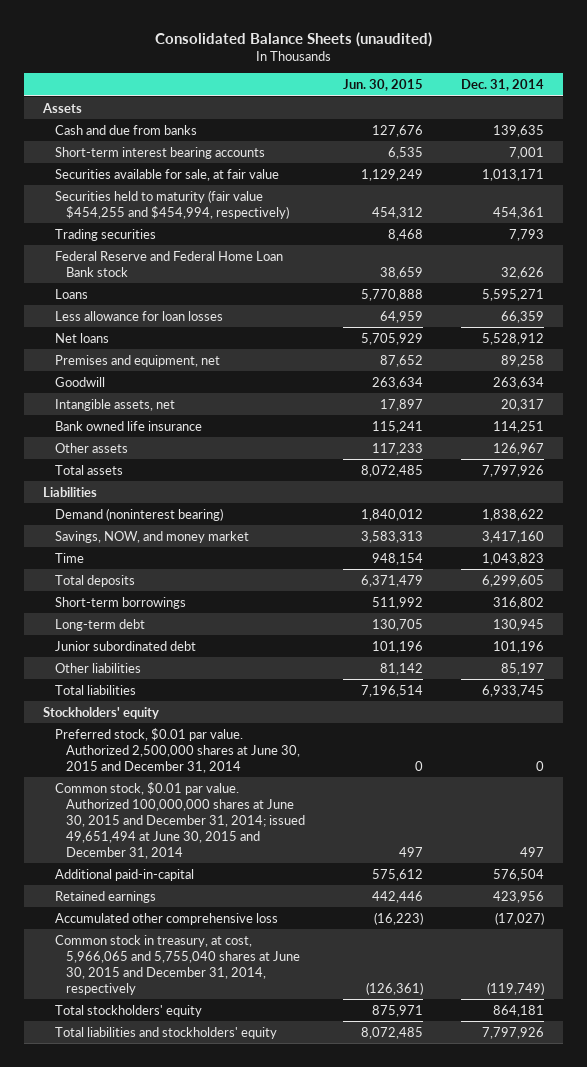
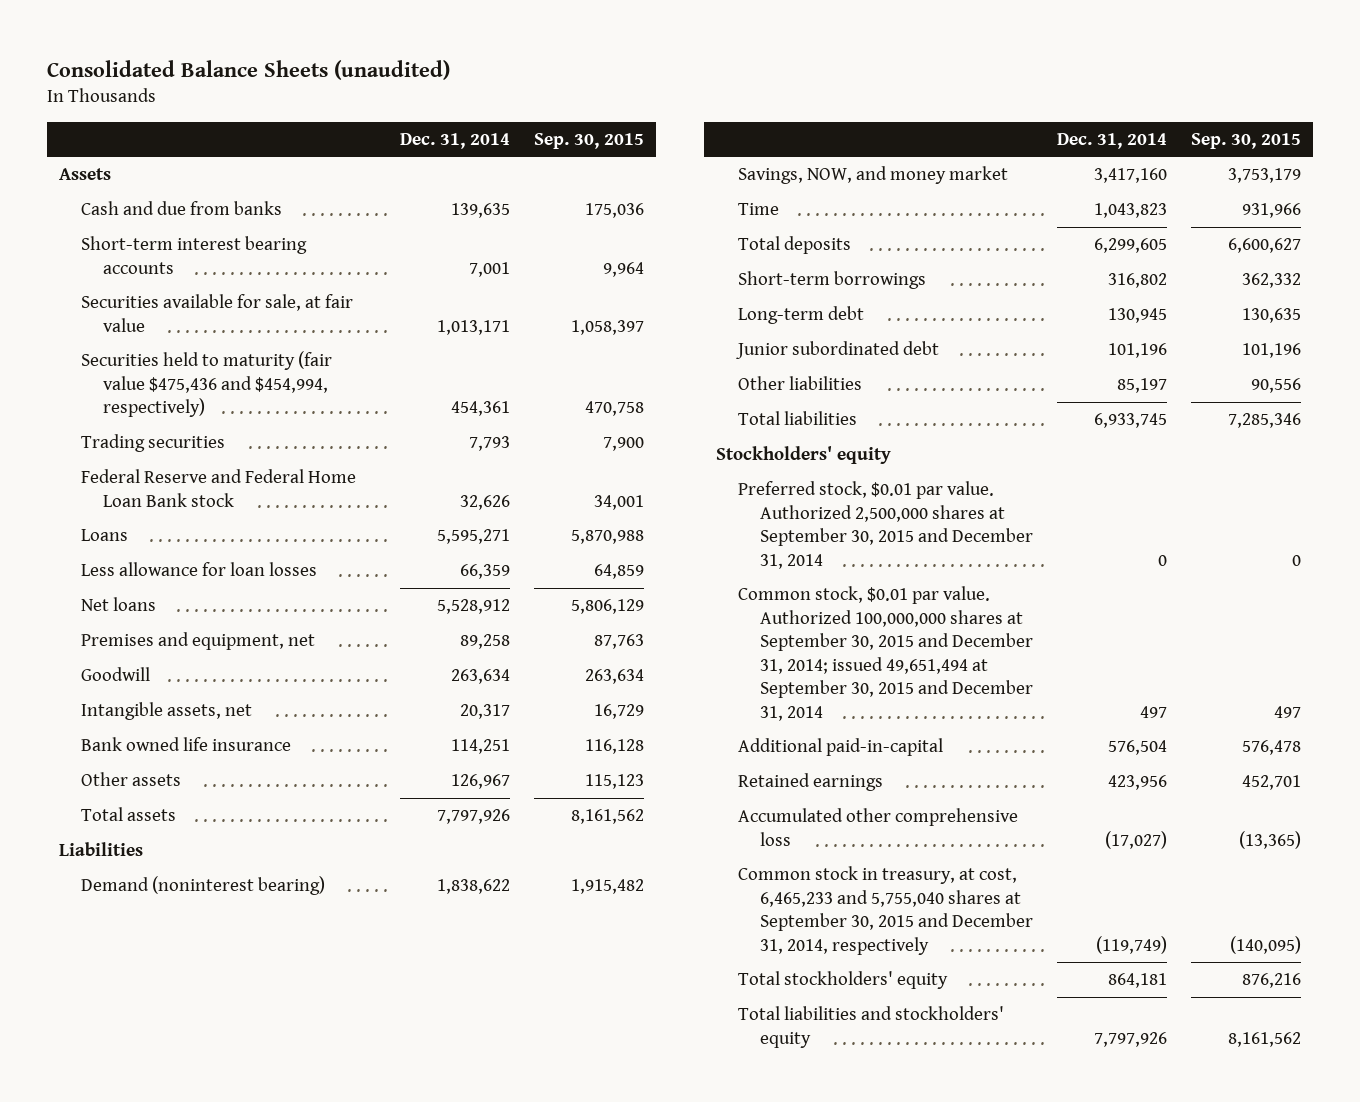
- | Jun. 30, 2015 | Dec. 31, 2014
+ | Dec. 31, 2014 | Sep. 30, 2015
- Securities held to maturity (fair value $454,255 and $454,994, respectively) | 454,312 | 454,361
+ Securities held to maturity (fair value $475,436 and $454,994, respectively) | 454,361 | 470,758
- Preferred stock, $0.01 par value. Authorized 2,500,000 shares at June 30, 2015 and December 31, 2014 | 0 | 0
- Common stock, $0.01 par value. Authorized 100,000,000 shares at June 30, 2015 and December 31, 2014; issued 49,651,494 at June 30, 2015 and December 31, 2014 | 497 | 497
+ Preferred stock, $0.01 par value. Authorized 2,500,000 shares at September 30, 2015 and December 31, 2014 | 0 | 0
+ Common stock, $0.01 par value. Authorized 100,000,000 shares at September 30, 2015 and December 31, 2014; issued 49,651,494 at September 30, 2015 and December 31, 2014 | 497 | 497
- Common stock in treasury, at cost, 5,966,065 and 5,755,040 shares at June 30, 2015 and December 31, 2014, respectively | (126,361) | (119,749)
+ Common stock in treasury, at cost, 6,465,233 and 5,755,040 shares at September 30, 2015 and December 31, 2014, respectively | (119,749) | (140,095)

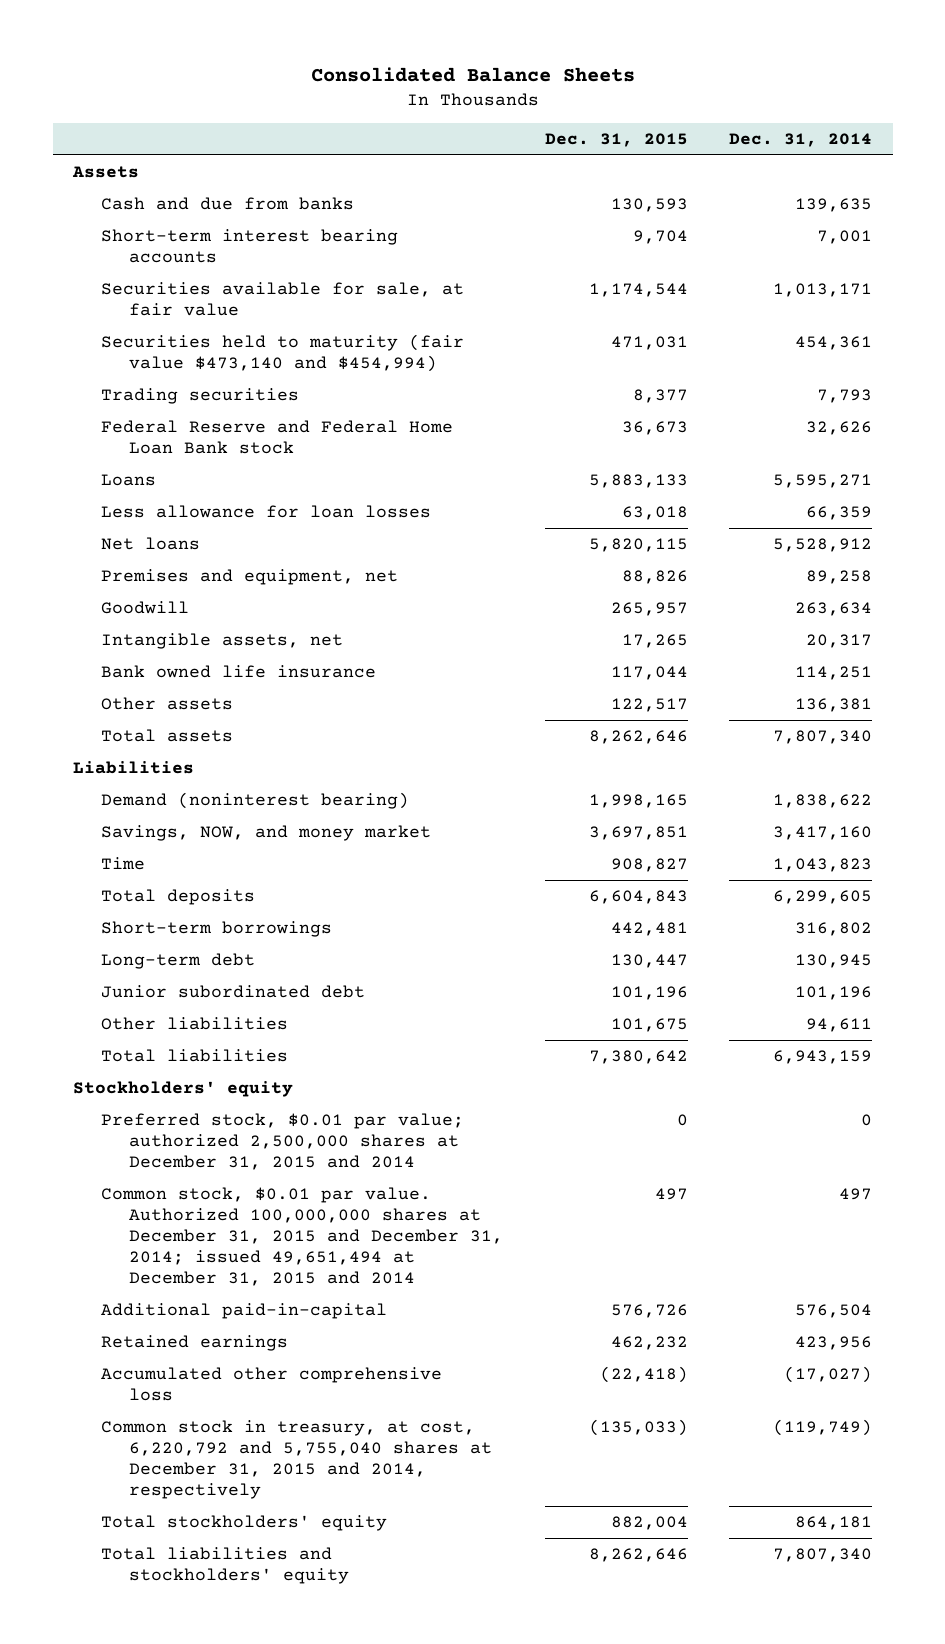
- Consolidated Balance Sheets (unaudited)
+ Consolidated Balance Sheets
- | Dec. 31, 2014 | Sep. 30, 2015
+ | Dec. 31, 2015 | Dec. 31, 2014
- Securities held to maturity (fair value $475,436 and $454,994, respectively) | 454,361 | 470,758
+ Securities held to maturity (fair value $473,140 and $454,994) | 471,031 | 454,361
- Other assets | 126,967 | 115,123
- Total assets | 7,797,926 | 8,161,562
+ Other assets | 122,517 | 136,381
+ Total assets | 8,262,646 | 7,807,340
- Other liabilities | 85,197 | 90,556
- Total liabilities | 6,933,745 | 7,285,346
+ Other liabilities | 101,675 | 94,611
+ Total liabilities | 7,380,642 | 6,943,159
- Preferred stock, $0.01 par value. Authorized 2,500,000 shares at September 30, 2015 and December 31, 2014 | 0 | 0
- Common stock, $0.01 par value. Authorized 100,000,000 shares at September 30, 2015 and December 31, 2014; issued 49,651,494 at September 30, 2015 and December 31, 2014 | 497 | 497
+ Preferred stock, $0.01 par value; authorized 2,500,000 shares at December 31, 2015 and 2014 | 0 | 0
+ Common stock, $0.01 par value. Authorized 100,000,000 shares at December 31, 2015 and December 31, 2014; issued 49,651,494 at December 31, 2015 and 2014 | 497 | 497
- Common stock in treasury, at cost, 6,465,233 and 5,755,040 shares at September 30, 2015 and December 31, 2014, respectively | (119,749) | (140,095)
+ Common stock in treasury, at cost, 6,220,792 and 5,755,040 shares at December 31, 2015 and 2014, respectively | (135,033) | (119,749)
- Total liabilities and stockholders' equity | 7,797,926 | 8,161,562
+ Total liabilities and stockholders' equity | 8,262,646 | 7,807,340

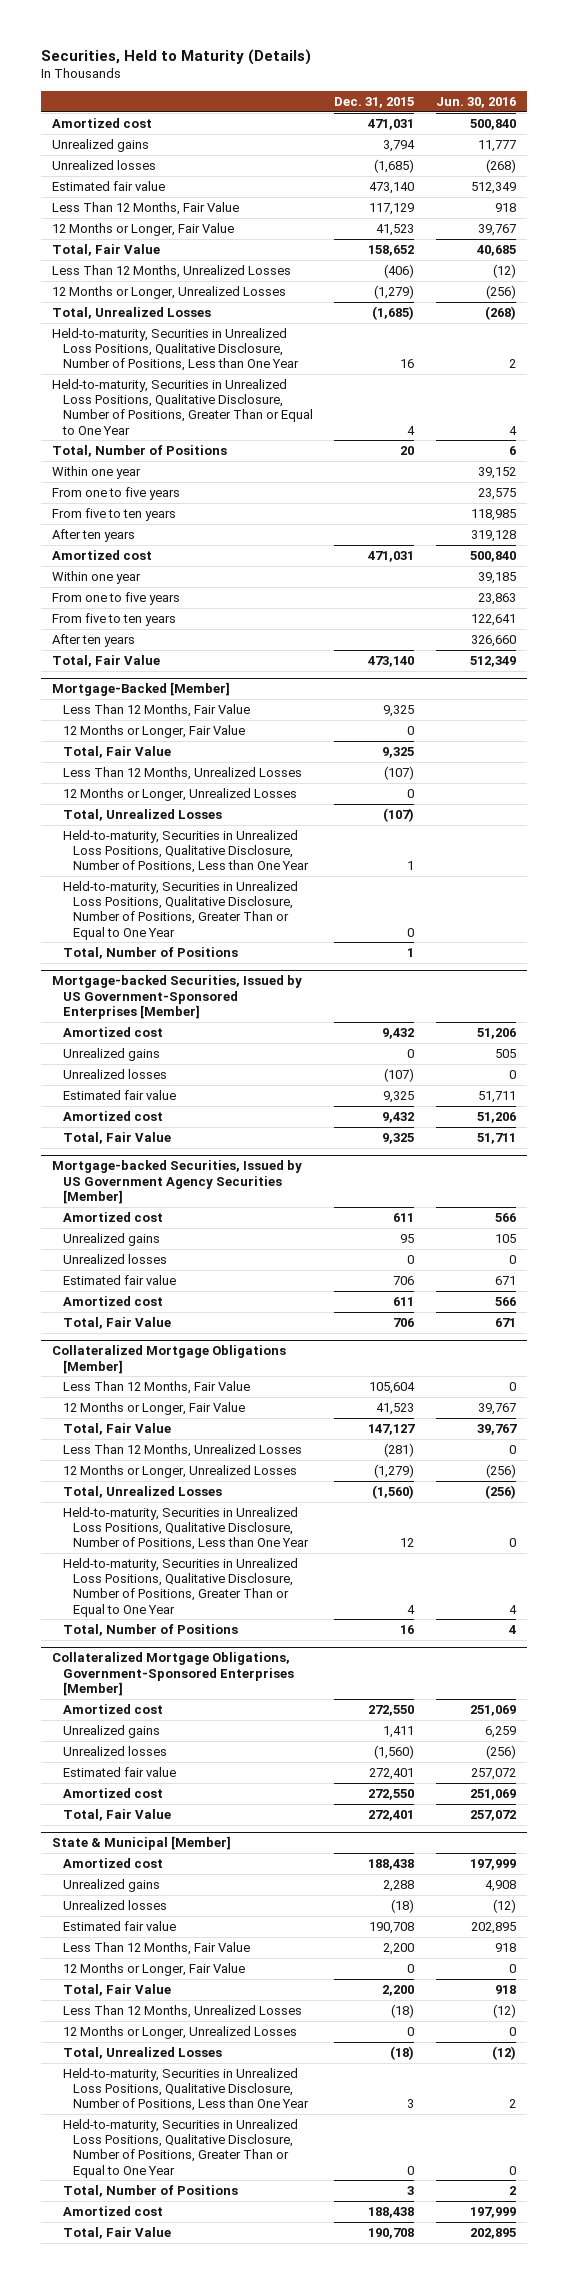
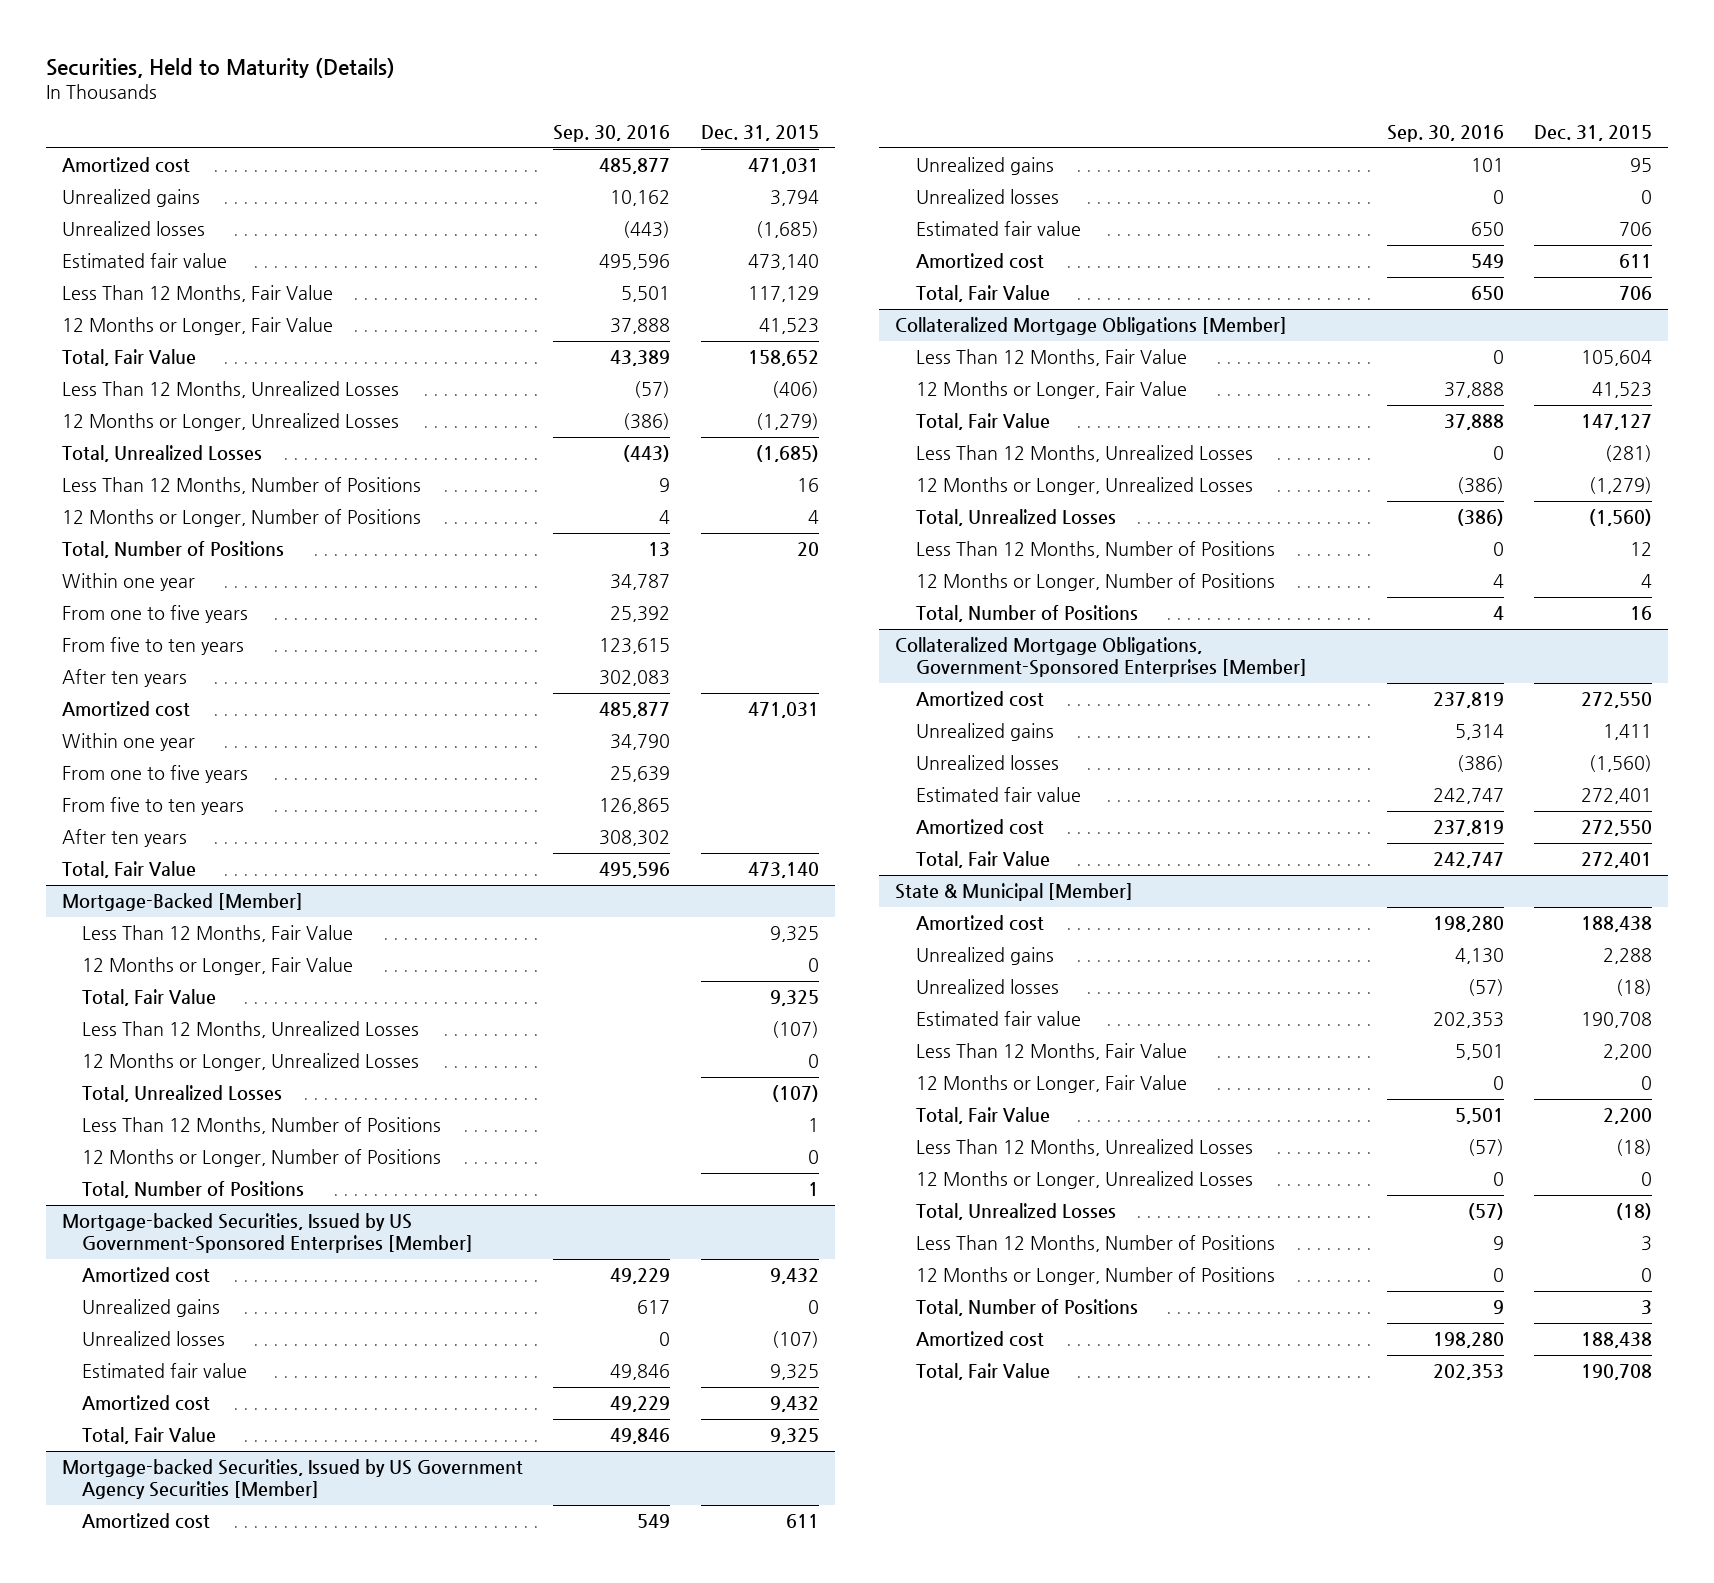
- | Dec. 31, 2015 | Jun. 30, 2016
+ | Sep. 30, 2016 | Dec. 31, 2015
- Held-to-maturity, Securities in Unrealized Loss Positions, Qualitative Disclosure, Number of Positions, Less than One Year | 16 | 2
- Held-to-maturity, Securities in Unrealized Loss Positions, Qualitative Disclosure, Number of Positions, Greater Than or Equal to One Year | 4 | 4
+ Less Than 12 Months, Number of Positions | 9 | 16
+ 12 Months or Longer, Number of Positions | 4 | 4
@ Mortgage-Backed [Member]
- Held-to-maturity, Securities in Unrealized Loss Positions, Qualitative Disclosure, Number of Positions, Less than One Year | 1 |
- Held-to-maturity, Securities in Unrealized Loss Positions, Qualitative Disclosure, Number of Positions, Greater Than or Equal to One Year | 0 |
+ Less Than 12 Months, Number of Positions | | 1
+ 12 Months or Longer, Number of Positions | | 0
@ Collateralized Mortgage Obligations [Member]
- Held-to-maturity, Securities in Unrealized Loss Positions, Qualitative Disclosure, Number of Positions, Less than One Year | 12 | 0
- Held-to-maturity, Securities in Unrealized Loss Positions, Qualitative Disclosure, Number of Positions, Greater Than or Equal to One Year | 4 | 4
+ Less Than 12 Months, Number of Positions | 0 | 12
+ 12 Months or Longer, Number of Positions | 4 | 4
@ State & Municipal [Member]
- Held-to-maturity, Securities in Unrealized Loss Positions, Qualitative Disclosure, Number of Positions, Less than One Year | 3 | 2
- Held-to-maturity, Securities in Unrealized Loss Positions, Qualitative Disclosure, Number of Positions, Greater Than or Equal to One Year | 0 | 0
+ Less Than 12 Months, Number of Positions | 9 | 3
+ 12 Months or Longer, Number of Positions | 0 | 0

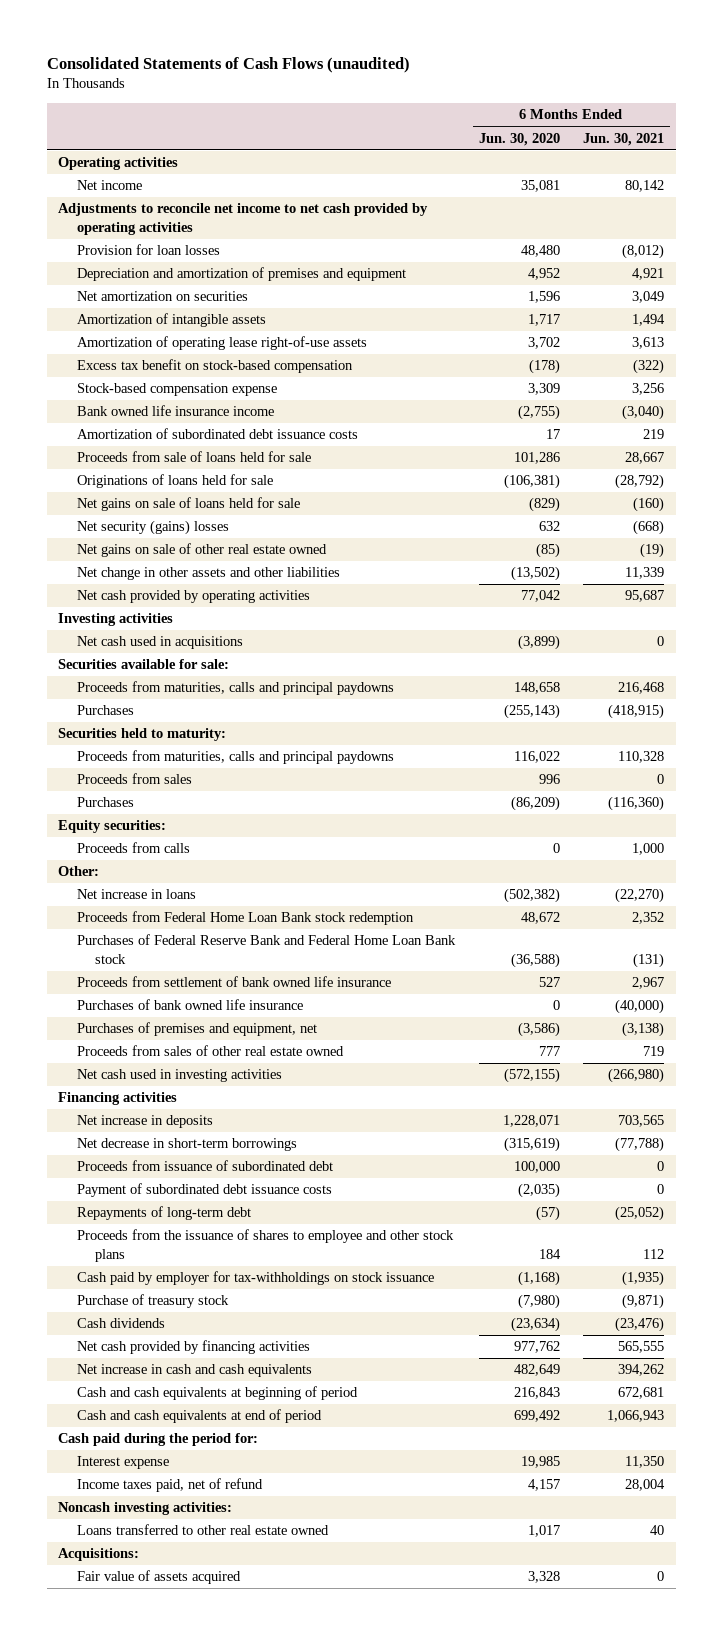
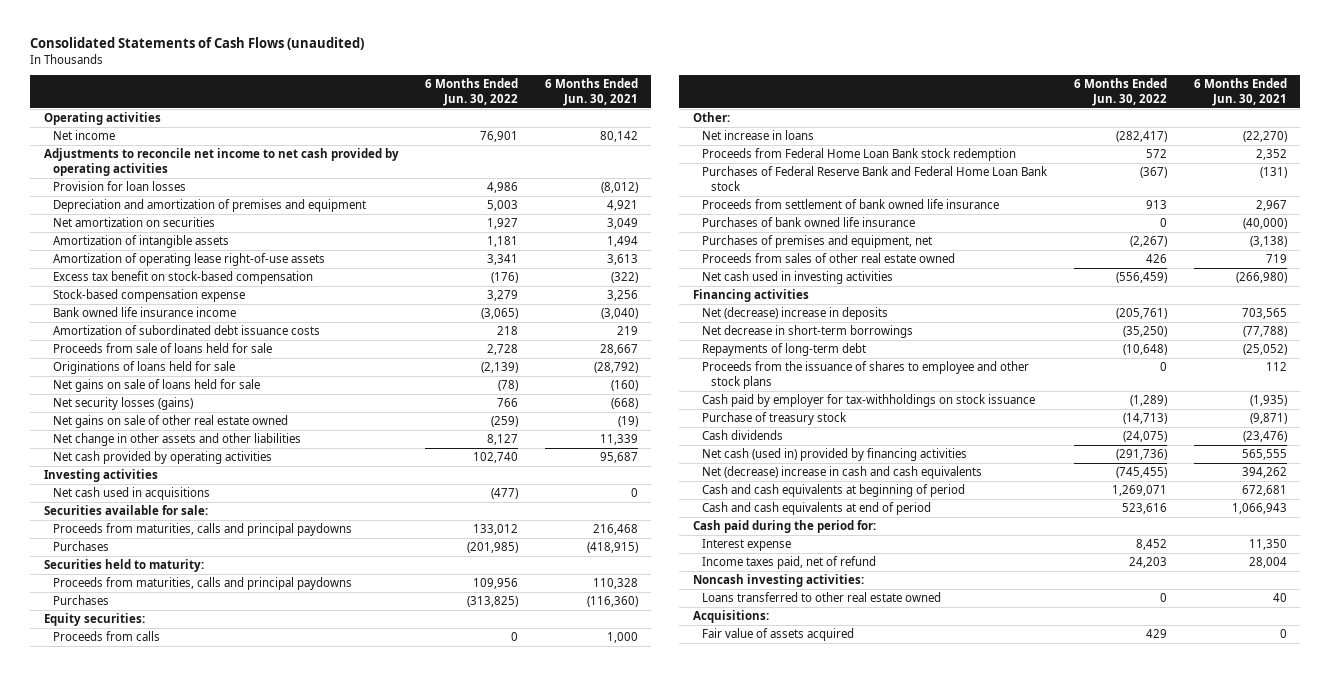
- | 6 Months Ended Jun. 30, 2020 | 6 Months Ended Jun. 30, 2021
+ | 6 Months Ended Jun. 30, 2022 | 6 Months Ended Jun. 30, 2021
- Net security (gains) losses | 632 | (668)
+ Net security losses (gains) | 766 | (668)
- Proceeds from sales | 996 | 0
- Net increase in deposits | 1,228,071 | 703,565
+ Net (decrease) increase in deposits | (205,761) | 703,565
- Proceeds from issuance of subordinated debt | 100,000 | 0
- Payment of subordinated debt issuance costs | (2,035) | 0
- Net cash provided by financing activities | 977,762 | 565,555
- Net increase in cash and cash equivalents | 482,649 | 394,262
+ Net cash (used in) provided by financing activities | (291,736) | 565,555
+ Net (decrease) increase in cash and cash equivalents | (745,455) | 394,262

